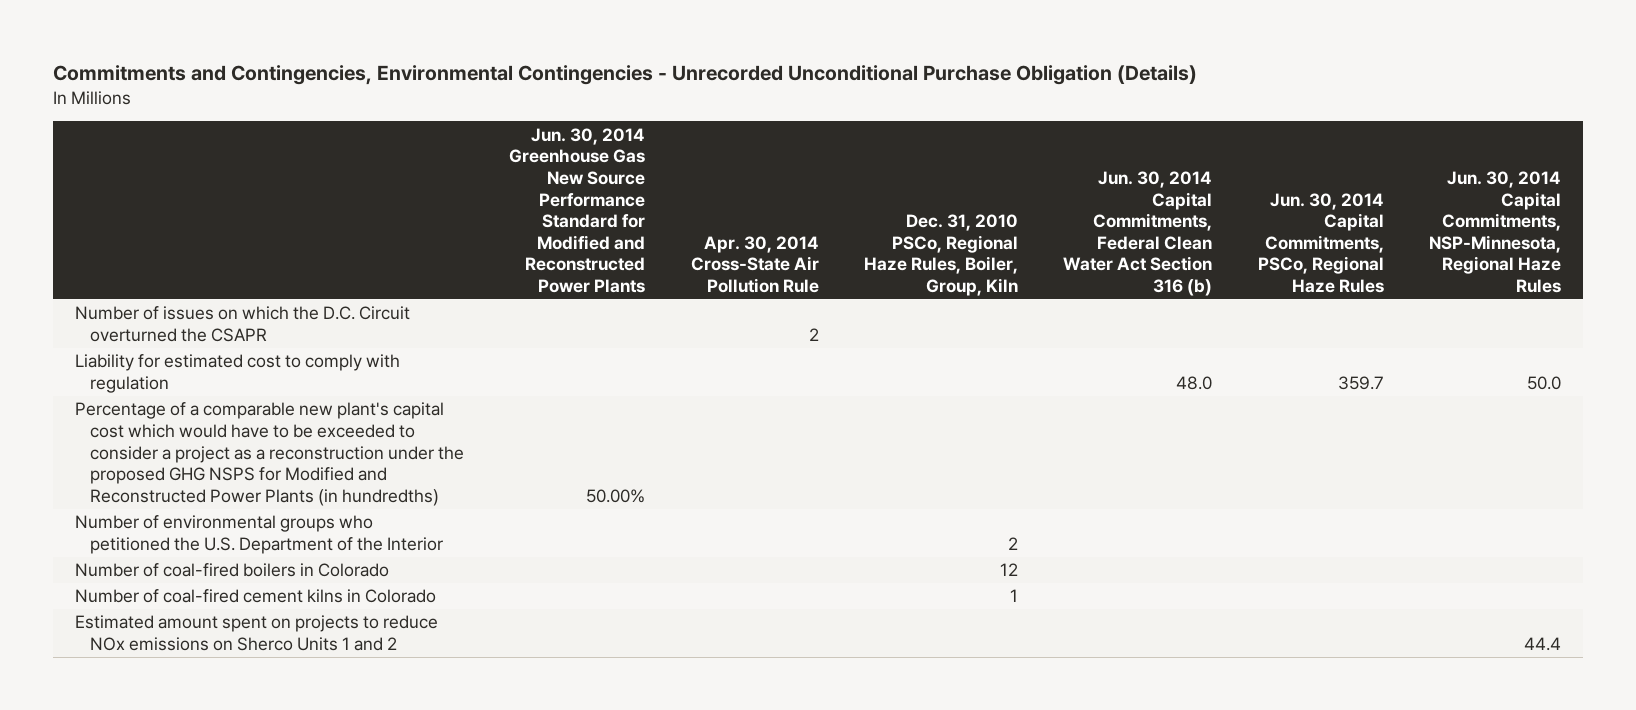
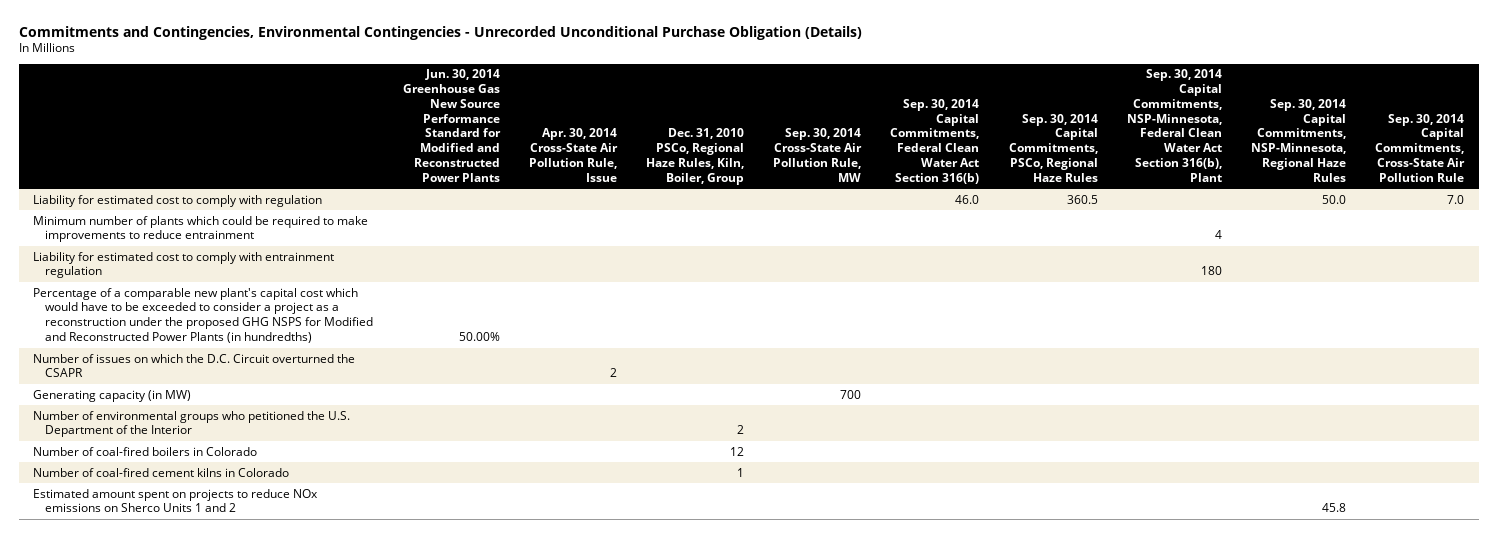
- | Jun. 30, 2014 Greenhouse Gas New Source Performance Standard for Modified and Reconstructed Power Plants | Apr. 30, 2014 Cross-State Air Pollution Rule | Dec. 31, 2010 PSCo, Regional Haze Rules, Boiler, Group, Kiln | Jun. 30, 2014 Capital Commitments, Federal Clean Water Act Section 316 (b) | Jun. 30, 2014 Capital Commitments, PSCo, Regional Haze Rules | Jun. 30, 2014 Capital Commitments, NSP-Minnesota, Regional Haze Rules
+ | Jun. 30, 2014 Greenhouse Gas New Source Performance Standard for Modified and Reconstructed Power Plants | Apr. 30, 2014 Cross-State Air Pollution Rule, Issue | Dec. 31, 2010 PSCo, Regional Haze Rules, Kiln, Boiler, Group | Sep. 30, 2014 Cross-State Air Pollution Rule, MW | Sep. 30, 2014 Capital Commitments, Federal Clean Water Act Section 316(b) | Sep. 30, 2014 Capital Commitments, PSCo, Regional Haze Rules | Sep. 30, 2014 Capital Commitments, NSP-Minnesota, Federal Clean Water Act Section 316(b), Plant | Sep. 30, 2014 Capital Commitments, NSP-Minnesota, Regional Haze Rules | Sep. 30, 2014 Capital Commitments, Cross-State Air Pollution Rule
+ Minimum number of plants which could be required to make improvements to reduce entrainment | | | | | | | 4 | |
+ Liability for estimated cost to comply with entrainment regulation | | | | | | | 180 | |
moved down: Number of issues on which the D.C. Circuit overturned the CSAPR | | 2 | | | | | | |
+ Generating capacity (in MW) | | | | 700 | | | | |

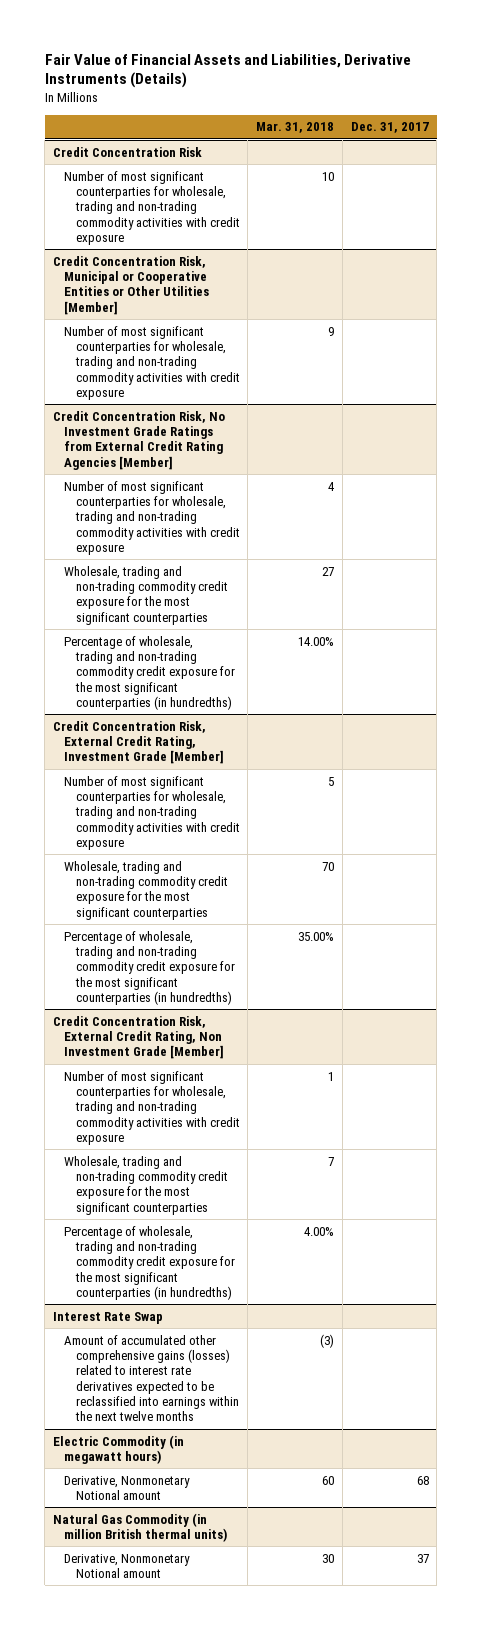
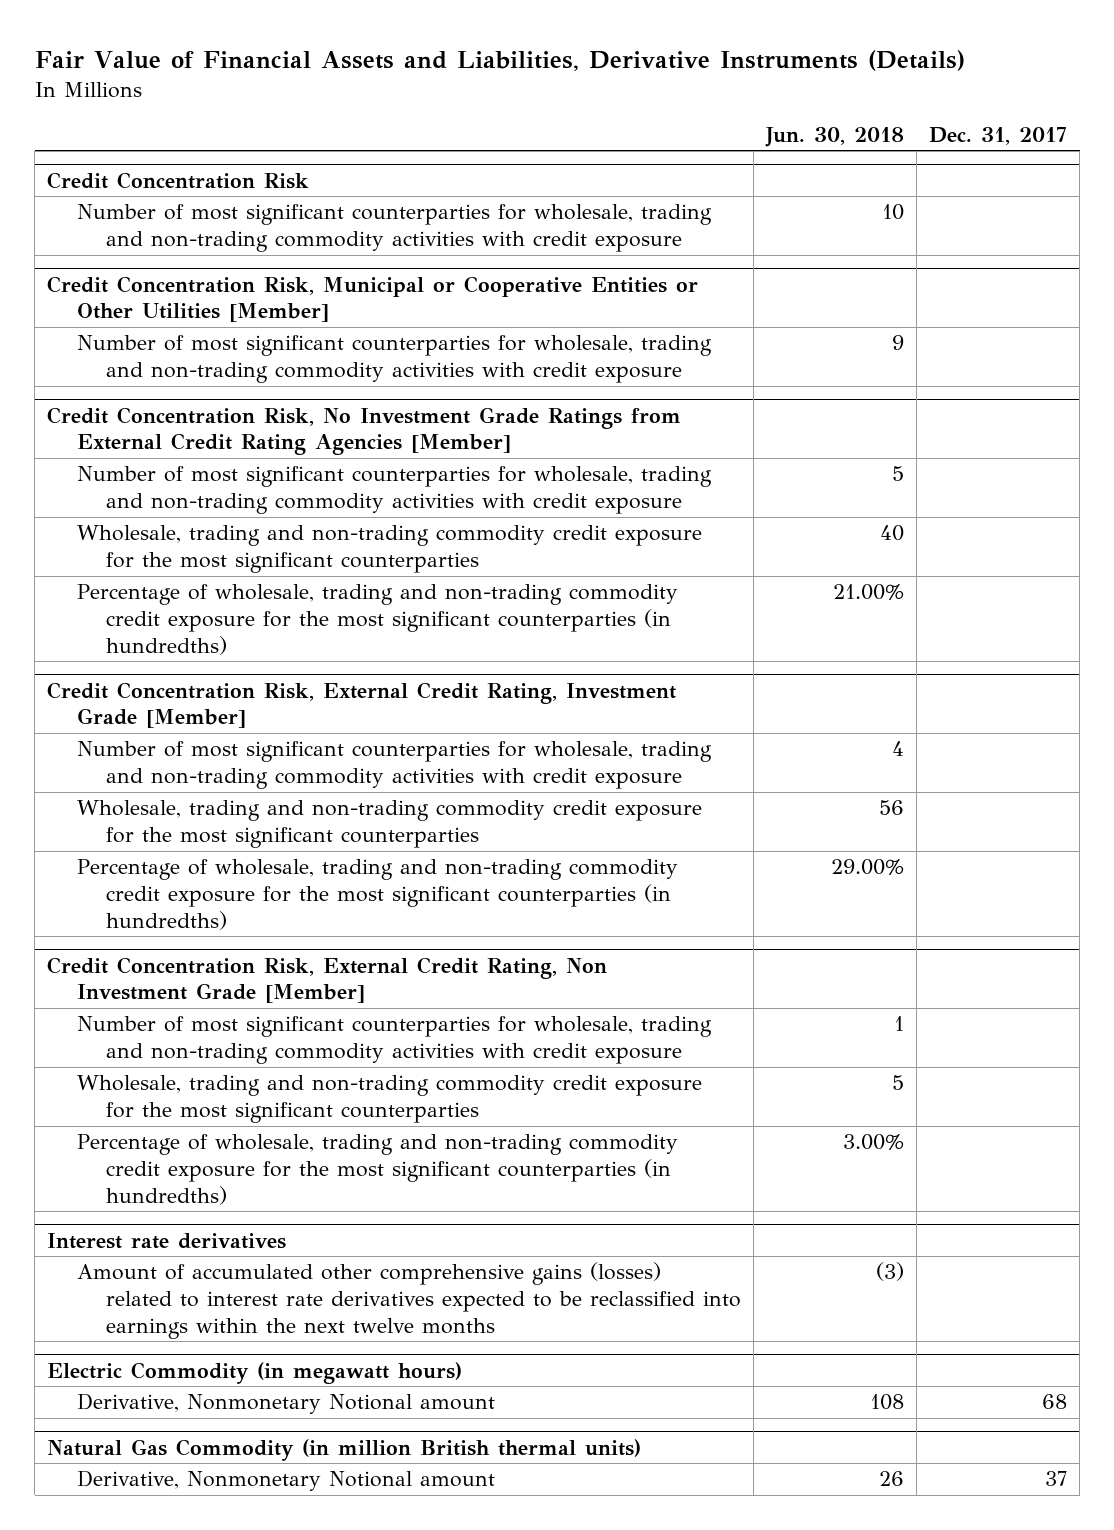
- | Mar. 31, 2018 | Dec. 31, 2017
+ | Jun. 30, 2018 | Dec. 31, 2017
- Interest Rate Swap
+ Interest rate derivatives

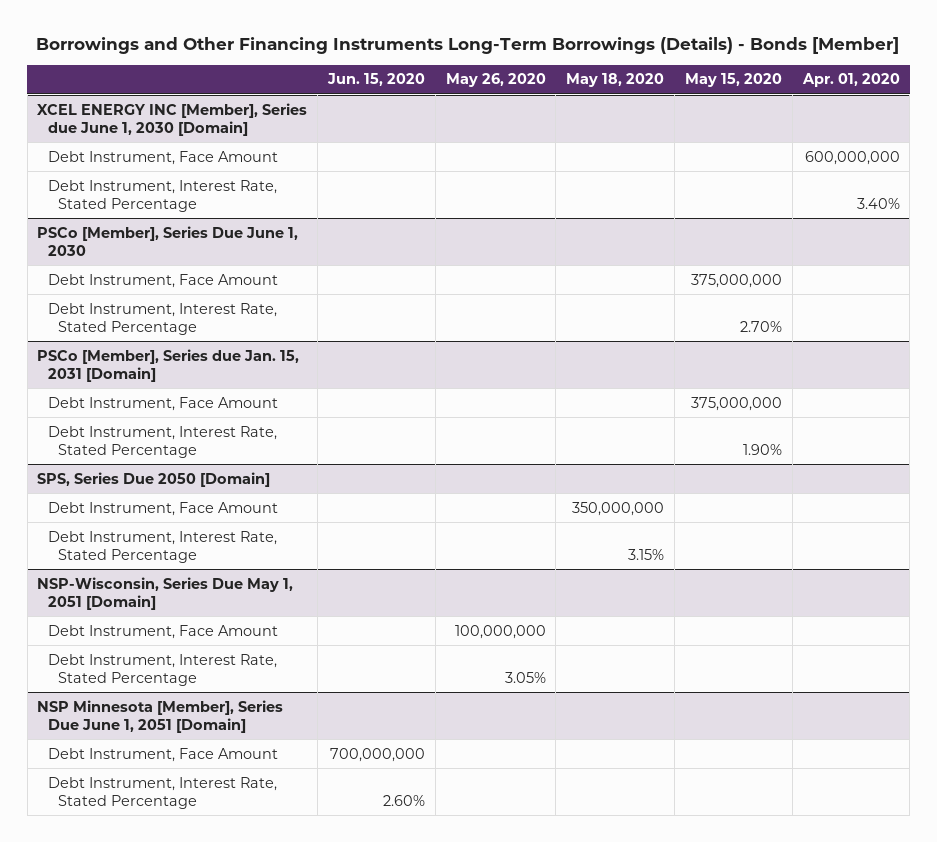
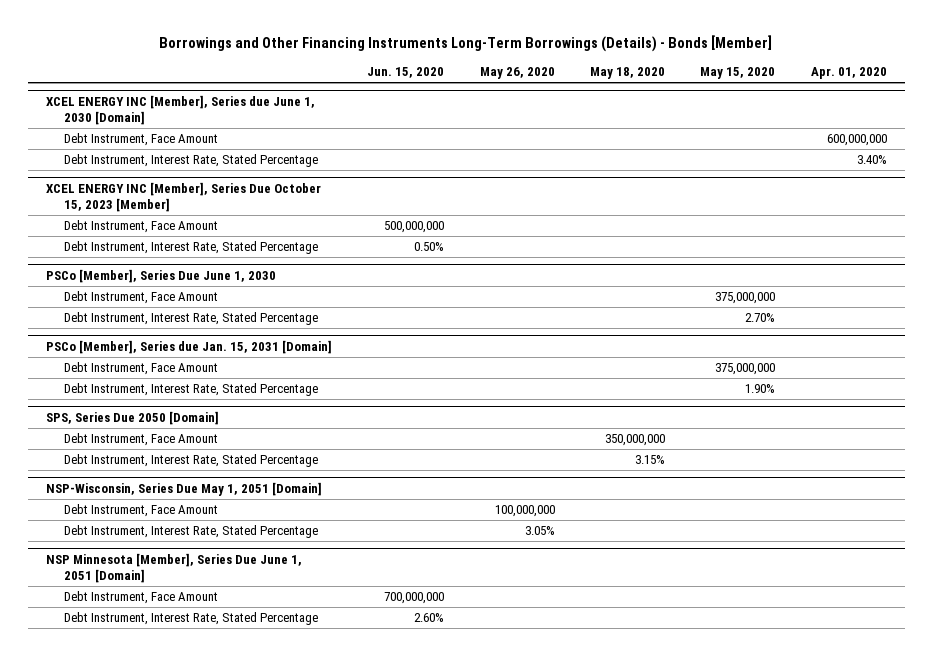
+ XCEL ENERGY INC [Member], Series Due October 15, 2023 [Member]
+ Debt Instrument, Face Amount | 500,000,000 | | | |
+ Debt Instrument, Interest Rate, Stated Percentage | 0.50% | | | |

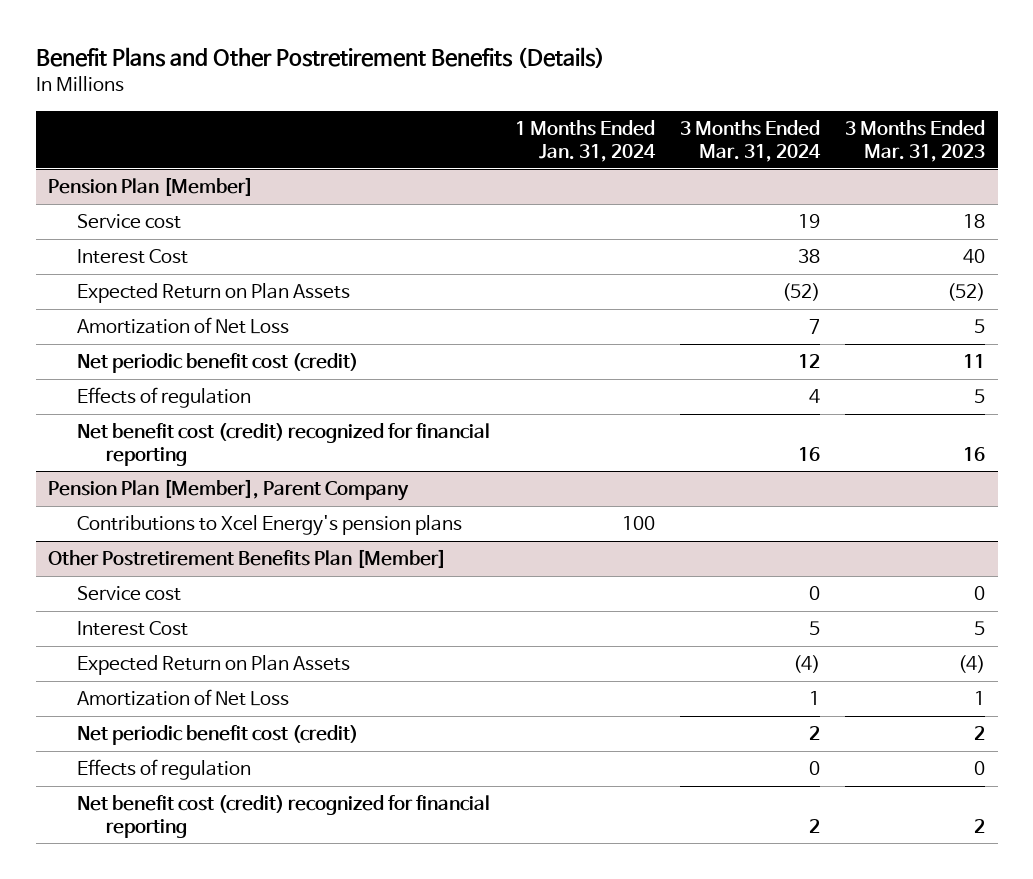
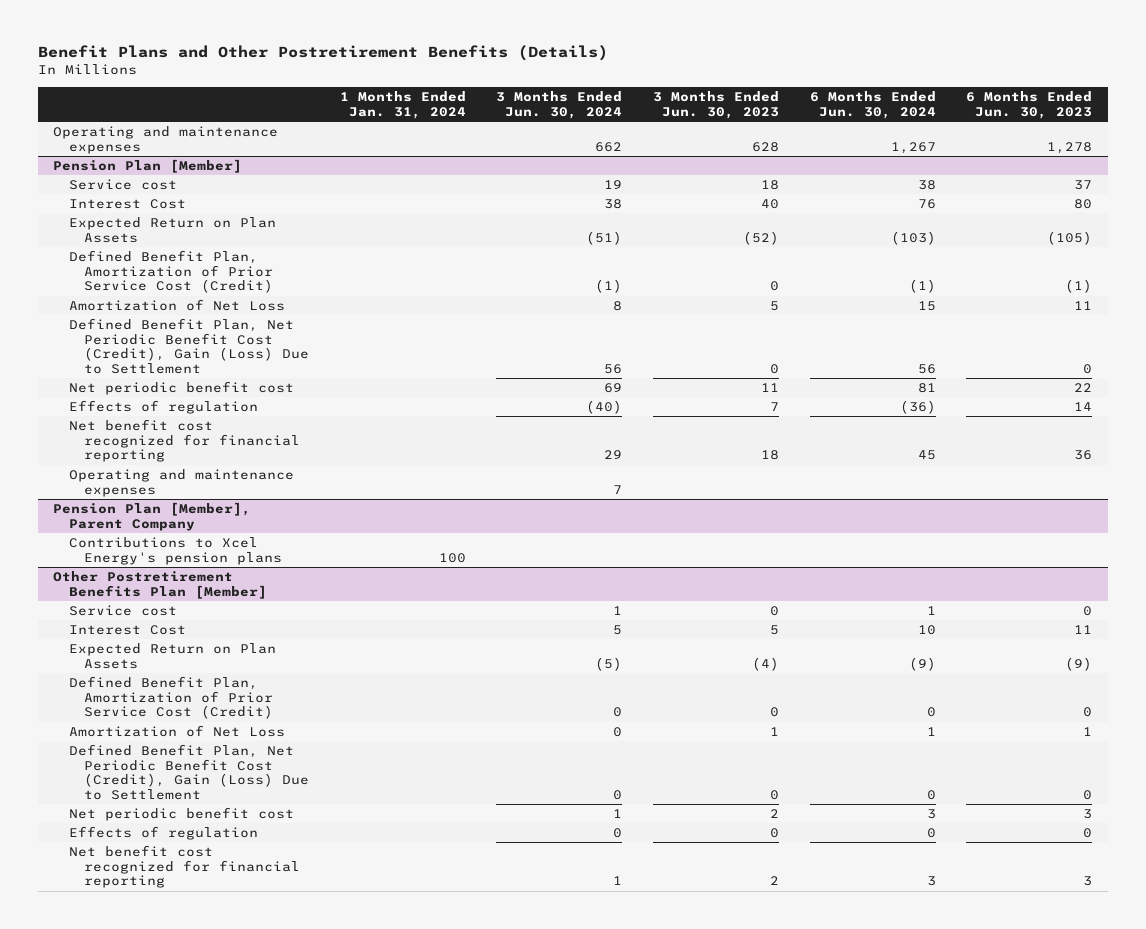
- | 1 Months Ended Jan. 31, 2024 | 3 Months Ended Mar. 31, 2024 | 3 Months Ended Mar. 31, 2023
+ | 1 Months Ended Jan. 31, 2024 | 3 Months Ended Jun. 30, 2024 | 3 Months Ended Jun. 30, 2023 | 6 Months Ended Jun. 30, 2024 | 6 Months Ended Jun. 30, 2023
+ Operating and maintenance expenses | | 662 | 628 | 1,267 | 1,278
@ Pension Plan [Member]
+ Defined Benefit Plan, Amortization of Prior Service Cost (Credit) | | (1) | 0 | (1) | (1)
- Net periodic benefit cost (credit) | | 12 | 11
+ Defined Benefit Plan, Net Periodic Benefit Cost (Credit), Gain (Loss) Due to Settlement | | 56 | 0 | 56 | 0
+ Net periodic benefit cost | | 69 | 11 | 81 | 22
- Net benefit cost (credit) recognized for financial reporting | | 16 | 16
+ Net benefit cost recognized for financial reporting | | 29 | 18 | 45 | 36
+ Operating and maintenance expenses | | 7 | | |
@ Other Postretirement Benefits Plan [Member]
+ Defined Benefit Plan, Amortization of Prior Service Cost (Credit) | | 0 | 0 | 0 | 0
- Net periodic benefit cost (credit) | | 2 | 2
+ Defined Benefit Plan, Net Periodic Benefit Cost (Credit), Gain (Loss) Due to Settlement | | 0 | 0 | 0 | 0
+ Net periodic benefit cost | | 1 | 2 | 3 | 3
- Net benefit cost (credit) recognized for financial reporting | | 2 | 2
+ Net benefit cost recognized for financial reporting | | 1 | 2 | 3 | 3

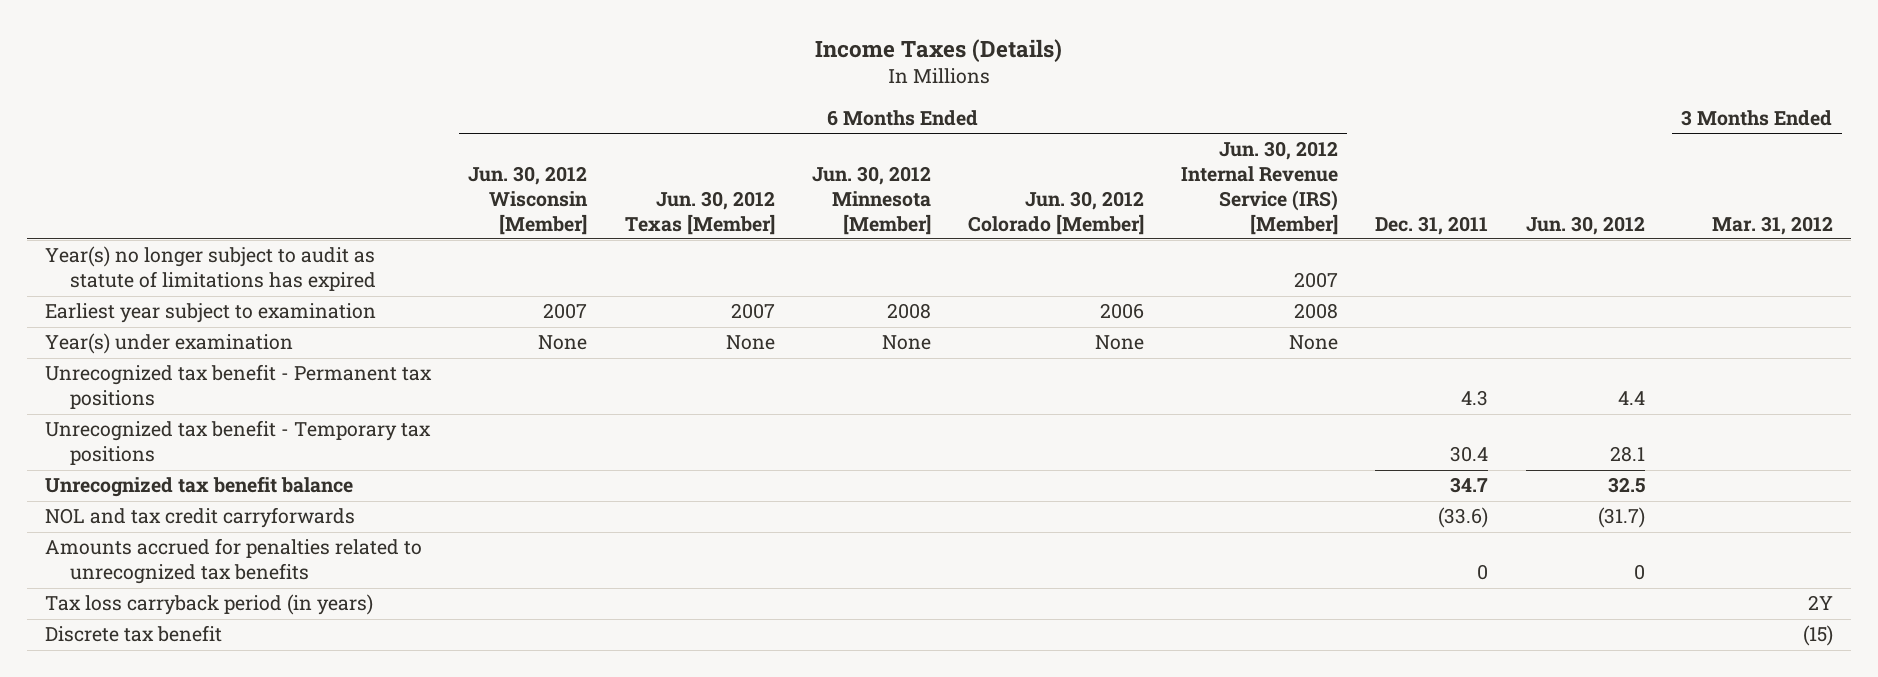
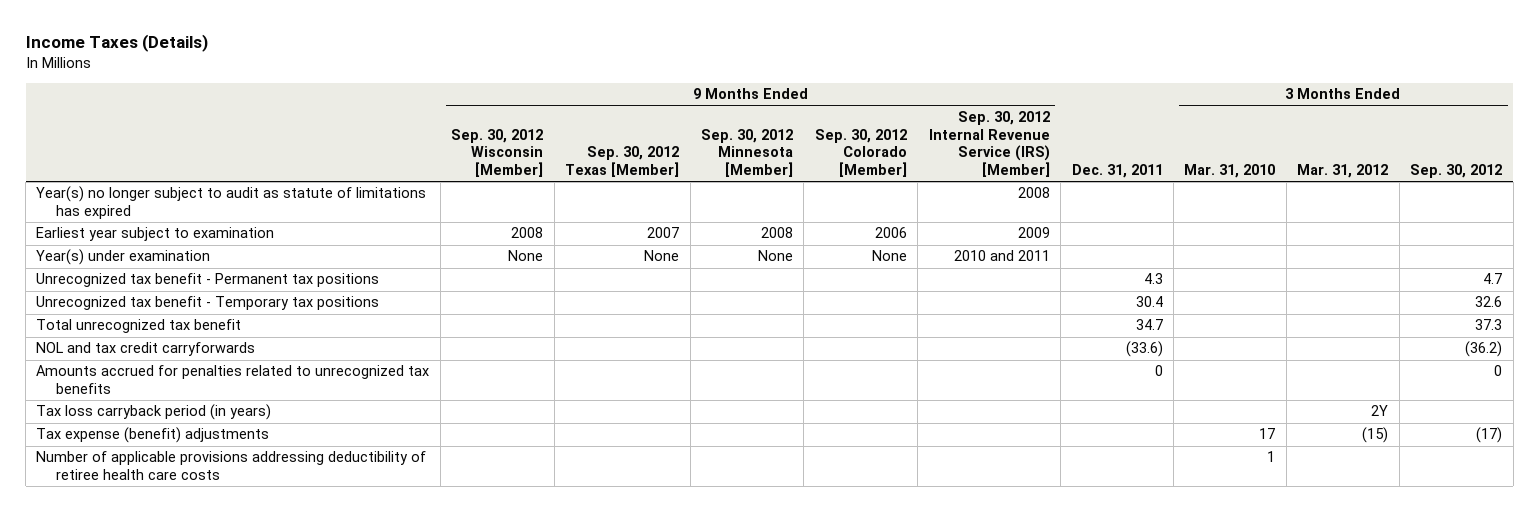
- | 6 Months Ended Jun. 30, 2012 Wisconsin [Member] | 6 Months Ended Jun. 30, 2012 Texas [Member] | 6 Months Ended Jun. 30, 2012 Minnesota [Member] | 6 Months Ended Jun. 30, 2012 Colorado [Member] | 6 Months Ended Jun. 30, 2012 Internal Revenue Service (IRS) [Member] | Dec. 31, 2011 | Jun. 30, 2012 | 3 Months Ended Mar. 31, 2012
+ | 9 Months Ended Sep. 30, 2012 Wisconsin [Member] | 9 Months Ended Sep. 30, 2012 Texas [Member] | 9 Months Ended Sep. 30, 2012 Minnesota [Member] | 9 Months Ended Sep. 30, 2012 Colorado [Member] | 9 Months Ended Sep. 30, 2012 Internal Revenue Service (IRS) [Member] | Dec. 31, 2011 | 3 Months Ended Mar. 31, 2010 | 3 Months Ended Mar. 31, 2012 | 3 Months Ended Sep. 30, 2012
- Unrecognized tax benefit balance | | | | | | 34.7 | 32.5 |
+ Total unrecognized tax benefit | | | | | | 34.7 | | | 37.3
- Discrete tax benefit | | | | | | | | (15)
+ Tax expense (benefit) adjustments | | | | | | | 17 | (15) | (17)
+ Number of applicable provisions addressing deductibility of retiree health care costs | | | | | | | 1 | |

